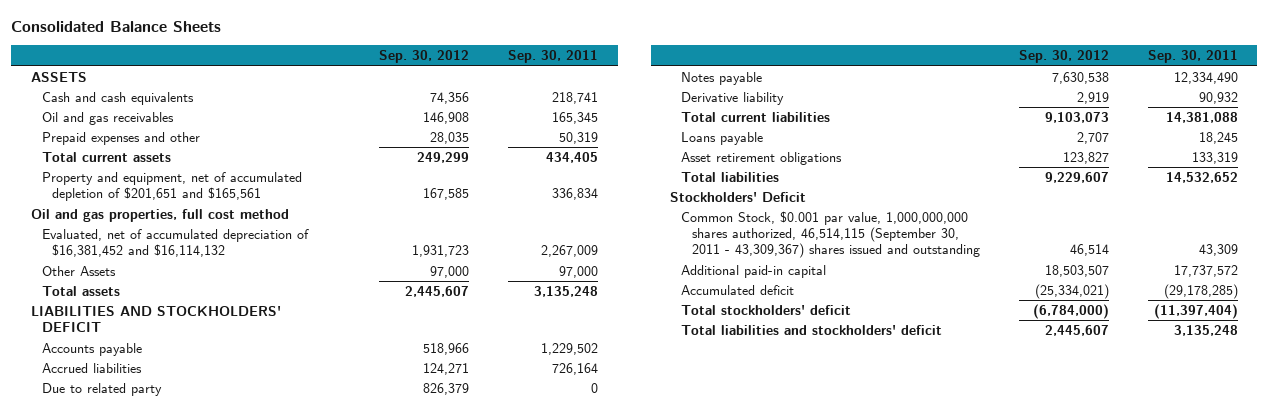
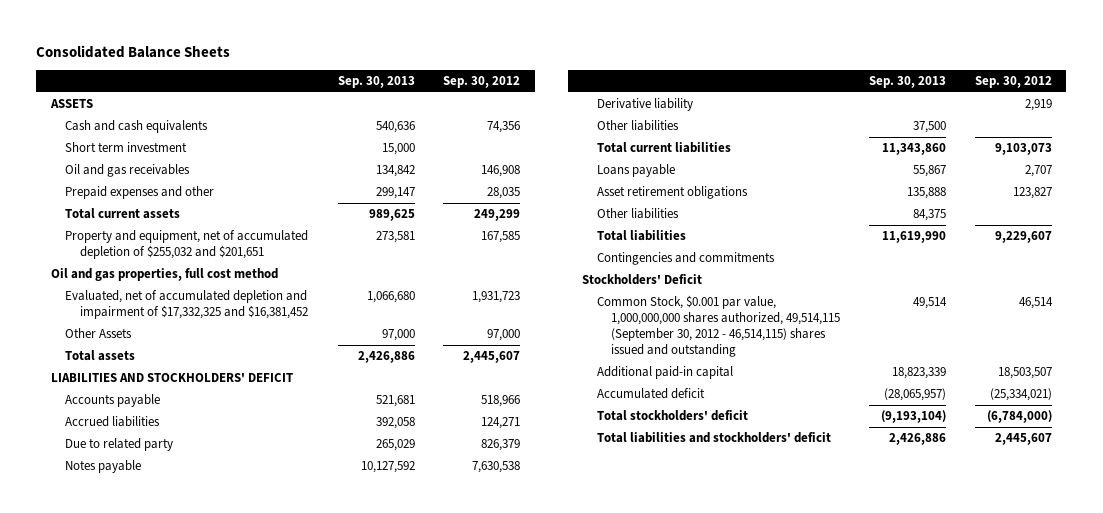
- | Sep. 30, 2012 | Sep. 30, 2011
+ | Sep. 30, 2013 | Sep. 30, 2012
+ Short term investment | 15,000 |
- Property and equipment, net of accumulated depletion of $201,651 and $165,561 | 167,585 | 336,834
+ Property and equipment, net of accumulated depletion of $255,032 and $201,651 | 273,581 | 167,585
- Evaluated, net of accumulated depreciation of $16,381,452 and $16,114,132 | 1,931,723 | 2,267,009
+ Evaluated, net of accumulated depletion and impairment of $17,332,325 and $16,381,452 | 1,066,680 | 1,931,723
+ Other liabilities | 37,500 |
+ Other liabilities | 84,375 |
+ Contingencies and commitments
- Common Stock, $0.001 par value, 1,000,000,000 shares authorized, 46,514,115 (September 30, 2011 - 43,309,367) shares issued and outstanding | 46,514 | 43,309
+ Common Stock, $0.001 par value, 1,000,000,000 shares authorized, 49,514,115 (September 30, 2012 - 46,514,115) shares issued and outstanding | 49,514 | 46,514

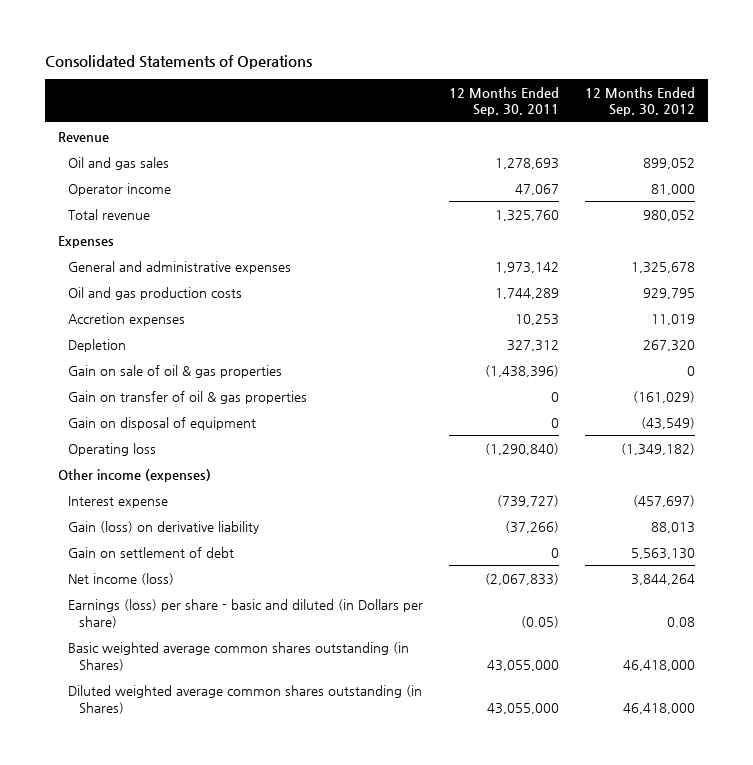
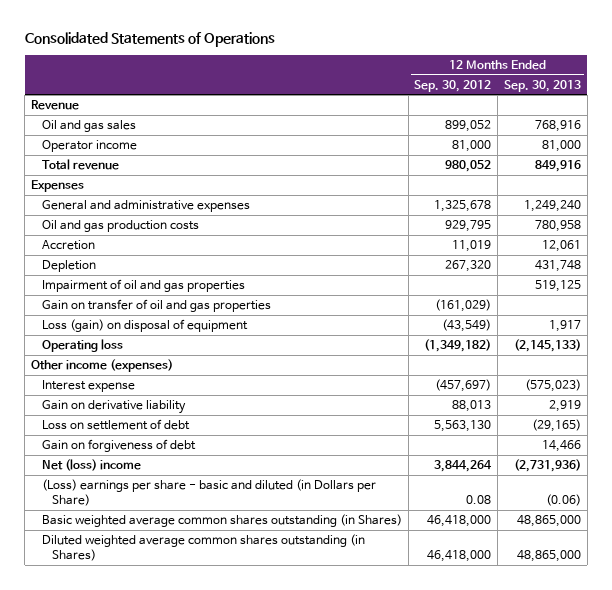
- | 12 Months Ended Sep. 30, 2011 | 12 Months Ended Sep. 30, 2012
+ | 12 Months Ended Sep. 30, 2012 | 12 Months Ended Sep. 30, 2013
- Accretion expenses | 10,253 | 11,019
+ Accretion | 11,019 | 12,061
- Gain on sale of oil & gas properties | (1,438,396) | 0
- Gain on transfer of oil & gas properties | 0 | (161,029)
- Gain on disposal of equipment | 0 | (43,549)
+ Impairment of oil and gas properties | | 519,125
+ Gain on transfer of oil and gas properties | (161,029) |
+ Loss (gain) on disposal of equipment | (43,549) | 1,917
- Gain (loss) on derivative liability | (37,266) | 88,013
- Gain on settlement of debt | 0 | 5,563,130
- Net income (loss) | (2,067,833) | 3,844,264
- Earnings (loss) per share - basic and diluted (in Dollars per share) | (0.05) | 0.08
+ Gain on derivative liability | 88,013 | 2,919
+ Loss on settlement of debt | 5,563,130 | (29,165)
+ Gain on forgiveness of debt | | 14,466
+ Net (loss) income | 3,844,264 | (2,731,936)
+ (Loss) earnings per share - basic and diluted (in Dollars per Share) | 0.08 | (0.06)

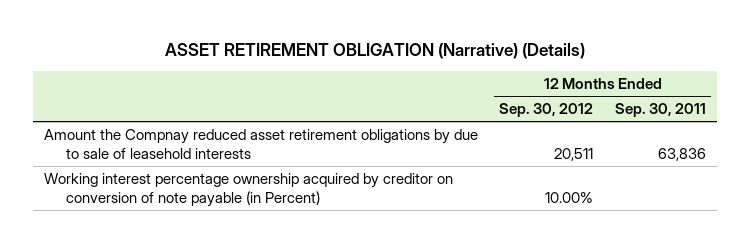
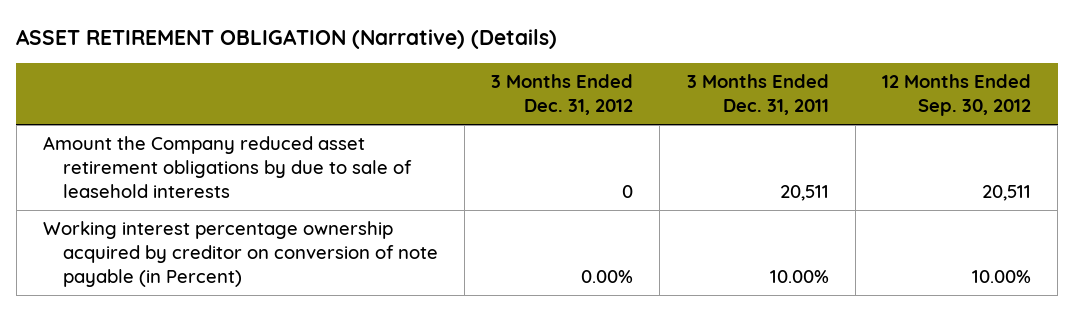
- | 12 Months Ended Sep. 30, 2012 | 12 Months Ended Sep. 30, 2011
+ | 3 Months Ended Dec. 31, 2012 | 3 Months Ended Dec. 31, 2011 | 12 Months Ended Sep. 30, 2012
- Amount the Compnay reduced asset retirement obligations by due to sale of leasehold interests | 20,511 | 63,836
+ Amount the Company reduced asset retirement obligations by due to sale of leasehold interests | 0 | 20,511 | 20,511

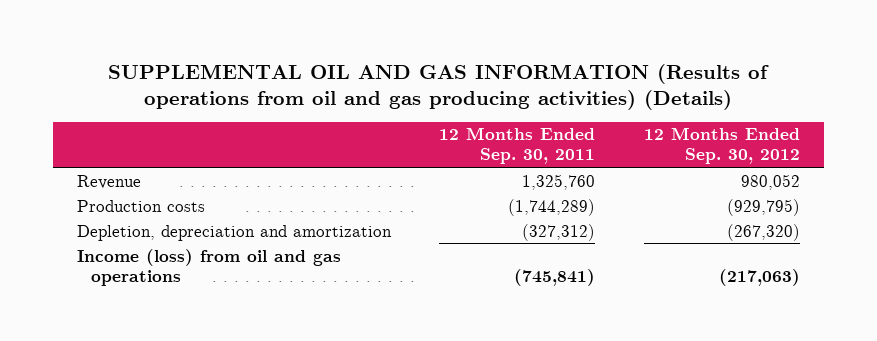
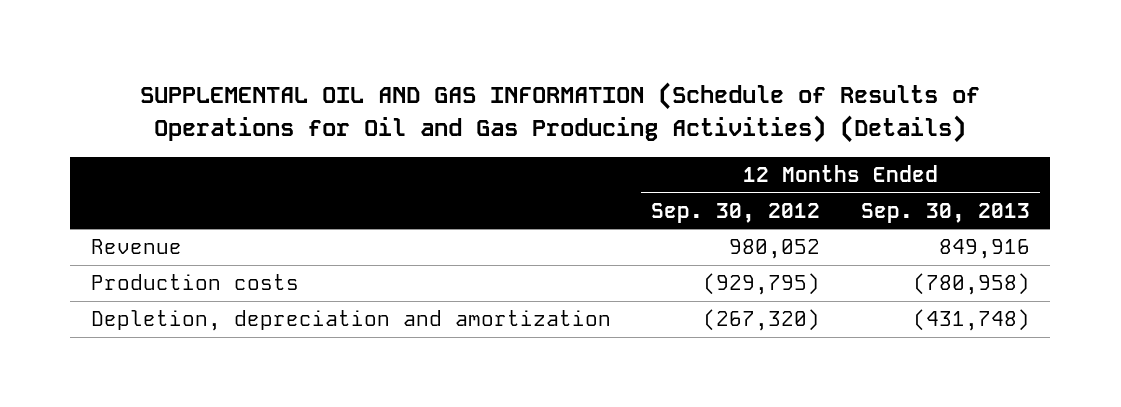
- SUPPLEMENTAL OIL AND GAS INFORMATION (Results of operations from oil and gas producing activities) (Details)
+ SUPPLEMENTAL OIL AND GAS INFORMATION (Schedule of Results of Operations for Oil and Gas Producing Activities) (Details)
- | 12 Months Ended Sep. 30, 2011 | 12 Months Ended Sep. 30, 2012
+ | 12 Months Ended Sep. 30, 2012 | 12 Months Ended Sep. 30, 2013
- Income (loss) from oil and gas operations | (745,841) | (217,063)

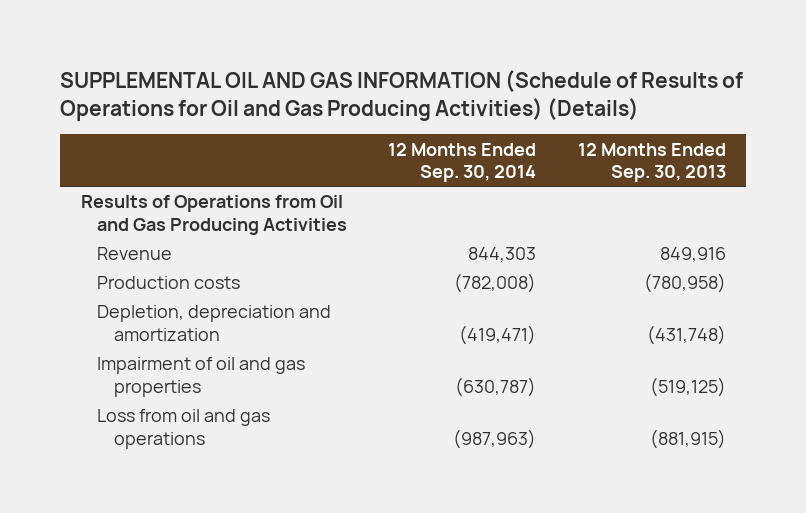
- | 12 Months Ended Sep. 30, 2012 | 12 Months Ended Sep. 30, 2013
+ | 12 Months Ended Sep. 30, 2014 | 12 Months Ended Sep. 30, 2013
+ Results of Operations from Oil and Gas Producing Activities
+ Impairment of oil and gas properties | (630,787) | (519,125)
+ Loss from oil and gas operations | (987,963) | (881,915)

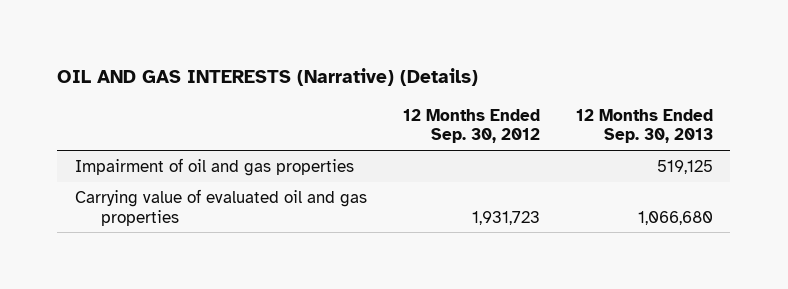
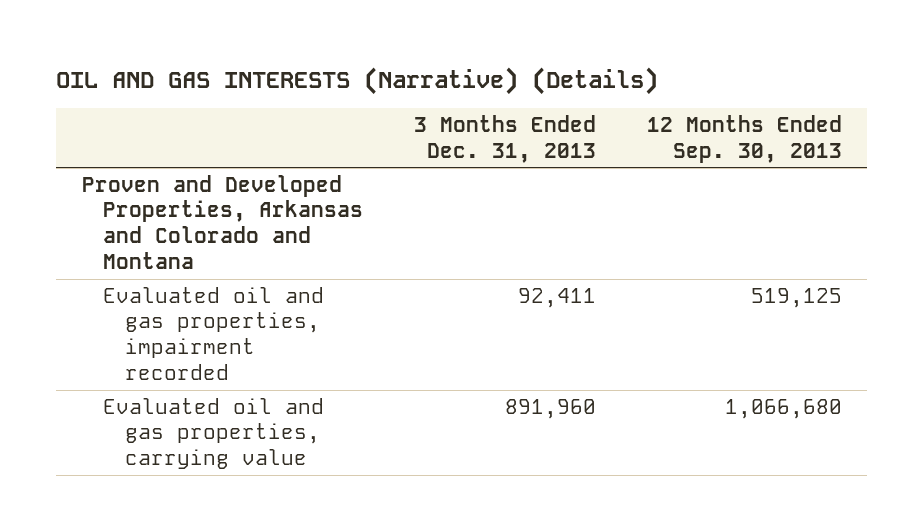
- | 12 Months Ended Sep. 30, 2012 | 12 Months Ended Sep. 30, 2013
+ | 3 Months Ended Dec. 31, 2013 | 12 Months Ended Sep. 30, 2013
- Impairment of oil and gas properties | | 519,125
- Carrying value of evaluated oil and gas properties | 1,931,723 | 1,066,680
+ Proven and Developed Properties, Arkansas and Colorado and Montana
+ Evaluated oil and gas properties, impairment recorded | 92,411 | 519,125
+ Evaluated oil and gas properties, carrying value | 891,960 | 1,066,680

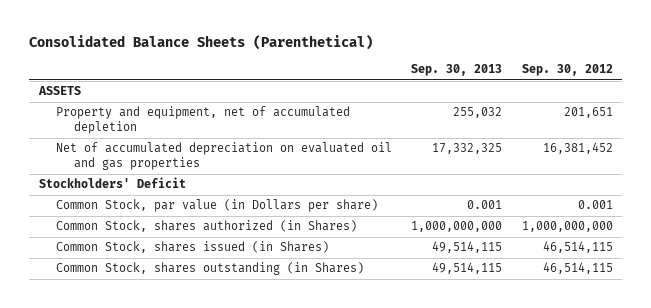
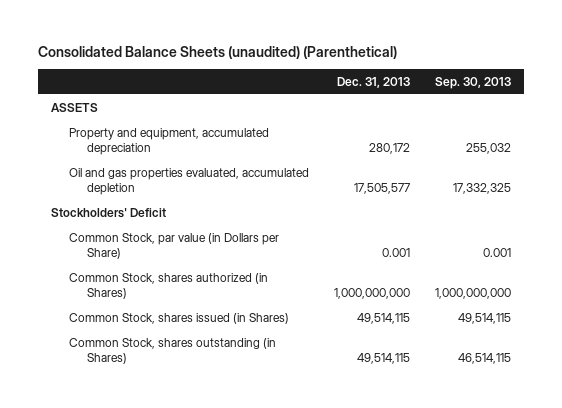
- Consolidated Balance Sheets (Parenthetical)
+ Consolidated Balance Sheets (unaudited) (Parenthetical)
- | Sep. 30, 2013 | Sep. 30, 2012
+ | Dec. 31, 2013 | Sep. 30, 2013
- Property and equipment, net of accumulated depletion | 255,032 | 201,651
- Net of accumulated depreciation on evaluated oil and gas properties | 17,332,325 | 16,381,452
+ Property and equipment, accumulated depreciation | 280,172 | 255,032
+ Oil and gas properties evaluated, accumulated depletion | 17,505,577 | 17,332,325
- Common Stock, par value (in Dollars per share) | 0.001 | 0.001
+ Common Stock, par value (in Dollars per Share) | 0.001 | 0.001
- Common Stock, shares outstanding (in Shares) | 49,514,115 | 46,514,115
+ Common Stock, shares outstanding (in Shares) | 49,514,115 | 46,514,115

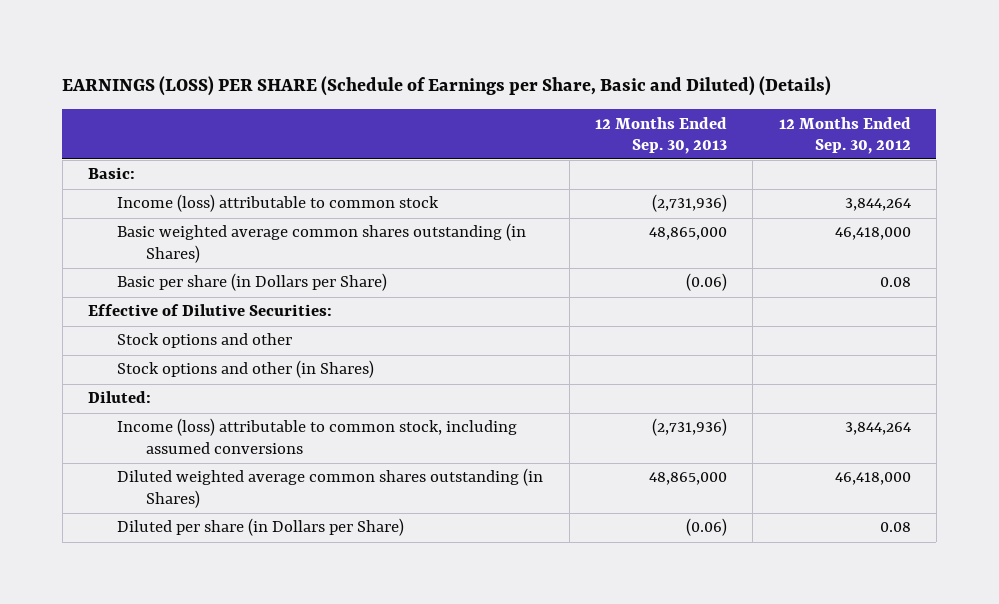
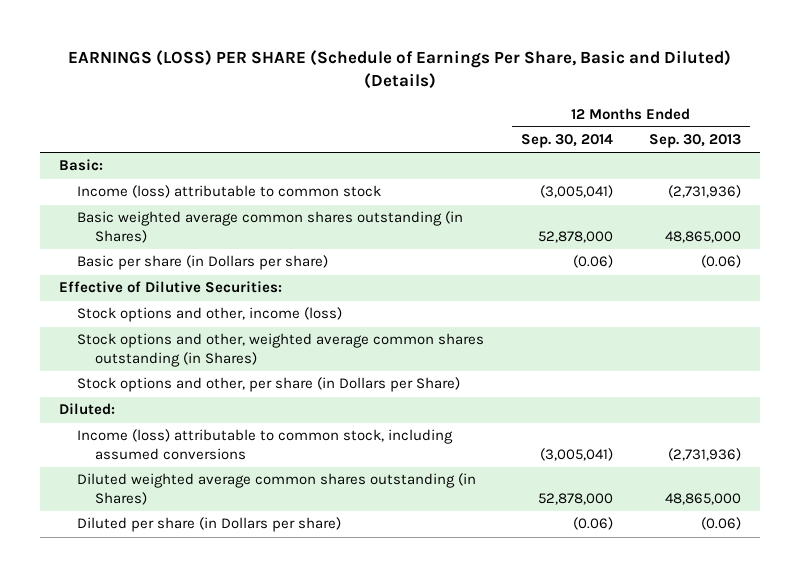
- EARNINGS (LOSS) PER SHARE (Schedule of Earnings per Share, Basic and Diluted) (Details)
+ EARNINGS (LOSS) PER SHARE (Schedule of Earnings Per Share, Basic and Diluted) (Details)
- | 12 Months Ended Sep. 30, 2013 | 12 Months Ended Sep. 30, 2012
+ | 12 Months Ended Sep. 30, 2014 | 12 Months Ended Sep. 30, 2013
- Basic per share (in Dollars per Share) | (0.06) | 0.08
+ Basic per share (in Dollars per share) | (0.06) | (0.06)
- Stock options and other
- Stock options and other (in Shares)
+ Stock options and other, income (loss)
+ Stock options and other, weighted average common shares outstanding (in Shares)
+ Stock options and other, per share (in Dollars per Share)
- Diluted per share (in Dollars per Share) | (0.06) | 0.08
+ Diluted per share (in Dollars per share) | (0.06) | (0.06)

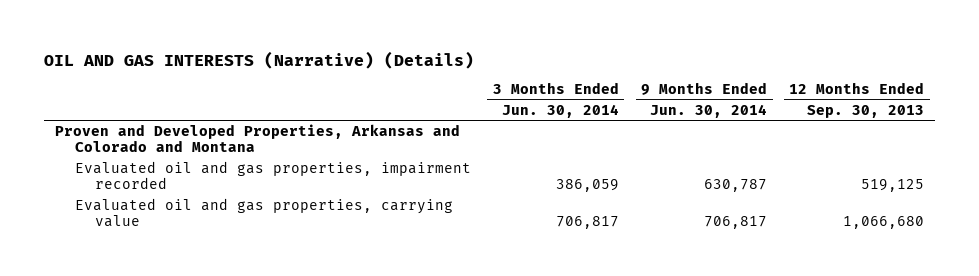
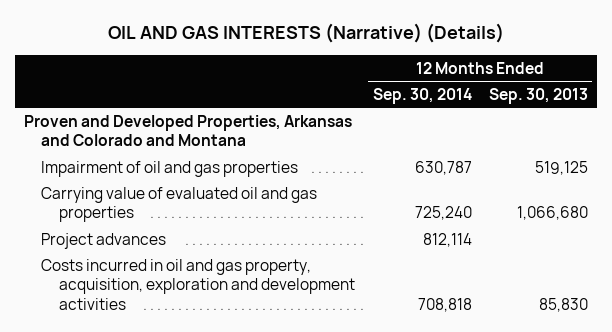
- | 3 Months Ended Jun. 30, 2014 | 9 Months Ended Jun. 30, 2014 | 12 Months Ended Sep. 30, 2013
+ | 12 Months Ended Sep. 30, 2014 | 12 Months Ended Sep. 30, 2013
- Evaluated oil and gas properties, impairment recorded | 386,059 | 630,787 | 519,125
- Evaluated oil and gas properties, carrying value | 706,817 | 706,817 | 1,066,680
+ Impairment of oil and gas properties | 630,787 | 519,125
+ Carrying value of evaluated oil and gas properties | 725,240 | 1,066,680
+ Project advances | 812,114 |
+ Costs incurred in oil and gas property, acquisition, exploration and development activities | 708,818 | 85,830

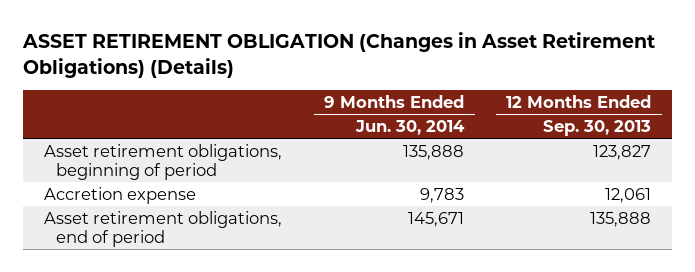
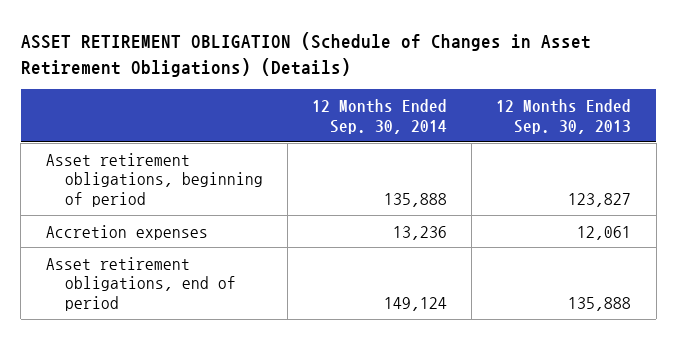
- ASSET RETIREMENT OBLIGATION (Changes in Asset Retirement Obligations) (Details)
+ ASSET RETIREMENT OBLIGATION (Schedule of Changes in Asset Retirement Obligations) (Details)
- | 9 Months Ended Jun. 30, 2014 | 12 Months Ended Sep. 30, 2013
+ | 12 Months Ended Sep. 30, 2014 | 12 Months Ended Sep. 30, 2013
- Accretion expense | 9,783 | 12,061
+ Accretion expenses | 13,236 | 12,061

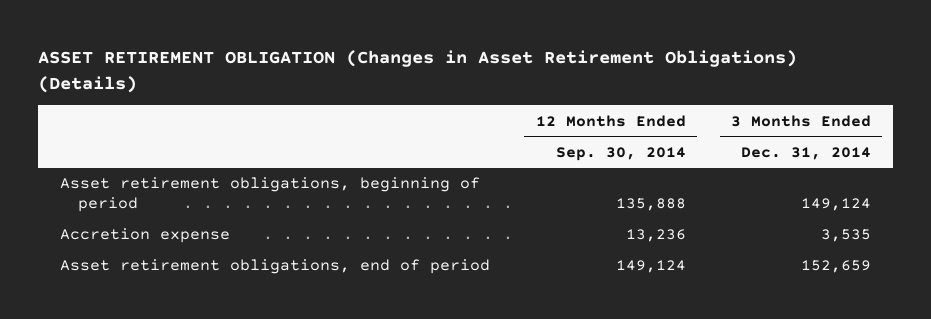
- ASSET RETIREMENT OBLIGATION (Schedule of Changes in Asset Retirement Obligations) (Details)
+ ASSET RETIREMENT OBLIGATION (Changes in Asset Retirement Obligations) (Details)
- | 12 Months Ended Sep. 30, 2014 | 12 Months Ended Sep. 30, 2013
+ | 12 Months Ended Sep. 30, 2014 | 3 Months Ended Dec. 31, 2014
- Accretion expenses | 13,236 | 12,061
+ Accretion expense | 13,236 | 3,535

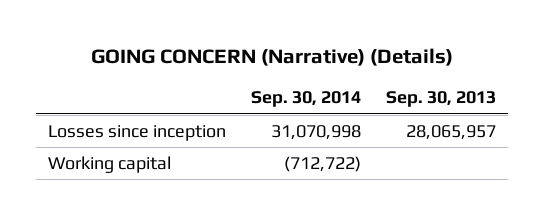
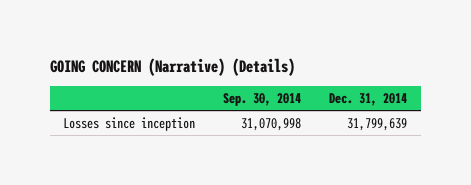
- | Sep. 30, 2014 | Sep. 30, 2013
+ | Sep. 30, 2014 | Dec. 31, 2014
- Working capital | (712,722) |

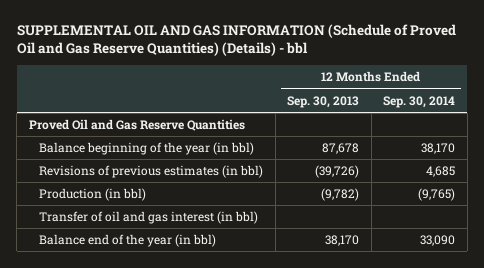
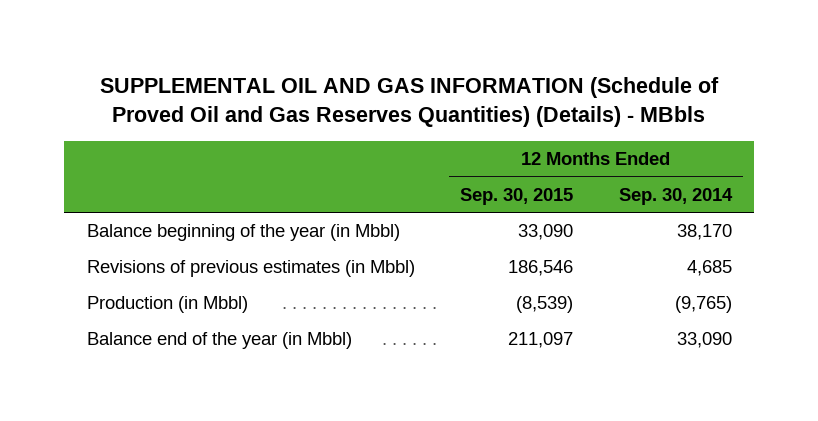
- SUPPLEMENTAL OIL AND GAS INFORMATION (Schedule of Proved Oil and Gas Reserve Quantities) (Details) - bbl
+ SUPPLEMENTAL OIL AND GAS INFORMATION (Schedule of Proved Oil and Gas Reserves Quantities) (Details) - MBbls
- | 12 Months Ended Sep. 30, 2013 | 12 Months Ended Sep. 30, 2014
+ | 12 Months Ended Sep. 30, 2015 | 12 Months Ended Sep. 30, 2014
- Proved Oil and Gas Reserve Quantities
- Balance beginning of the year (in bbl) | 87,678 | 38,170
- Revisions of previous estimates (in bbl) | (39,726) | 4,685
- Production (in bbl) | (9,782) | (9,765)
- Transfer of oil and gas interest (in bbl)
- Balance end of the year (in bbl) | 38,170 | 33,090
+ Balance beginning of the year (in Mbbl) | 33,090 | 38,170
+ Revisions of previous estimates (in Mbbl) | 186,546 | 4,685
+ Production (in Mbbl) | (8,539) | (9,765)
+ Balance end of the year (in Mbbl) | 211,097 | 33,090

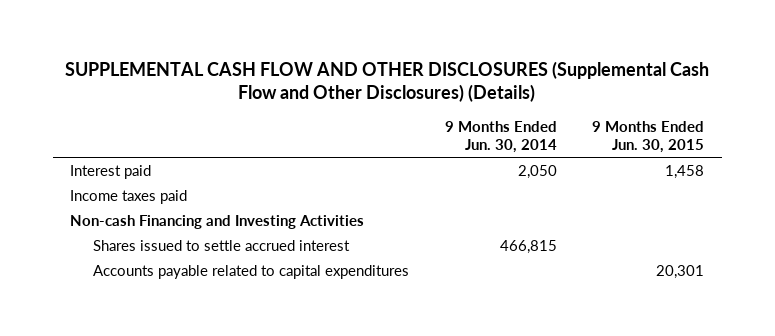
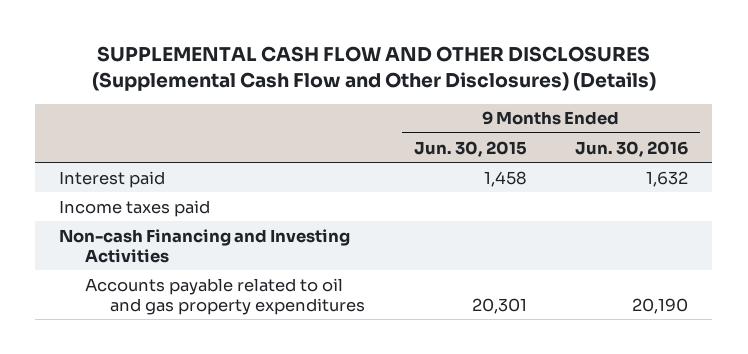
- | 9 Months Ended Jun. 30, 2014 | 9 Months Ended Jun. 30, 2015
+ | 9 Months Ended Jun. 30, 2015 | 9 Months Ended Jun. 30, 2016
- Shares issued to settle accrued interest | 466,815 |
- Accounts payable related to capital expenditures | | 20,301
+ Accounts payable related to oil and gas property expenditures | 20,301 | 20,190

